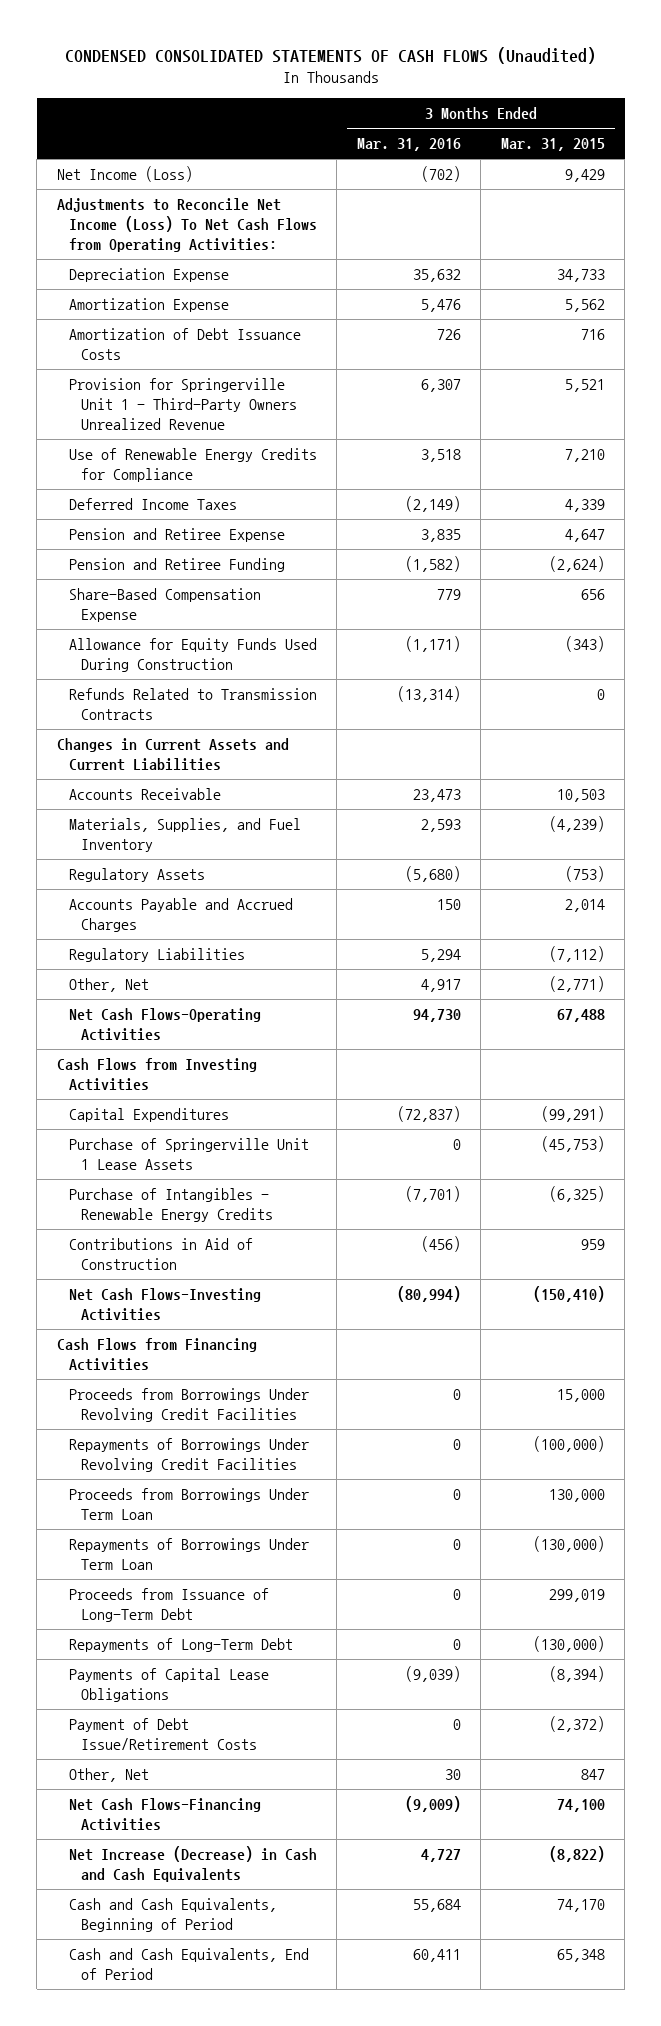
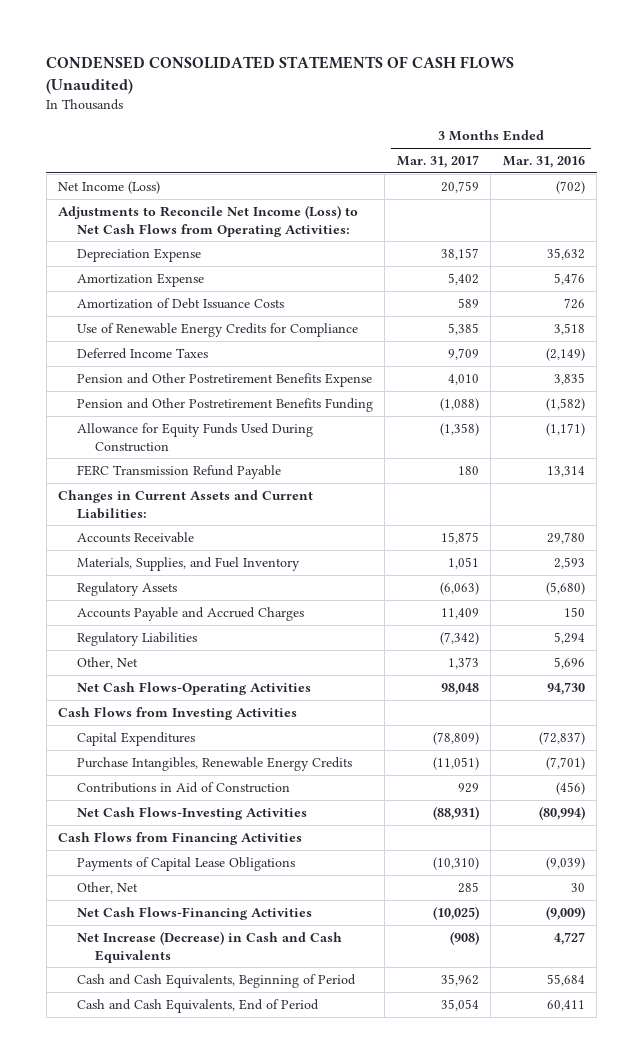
- | 3 Months Ended Mar. 31, 2016 | 3 Months Ended Mar. 31, 2015
+ | 3 Months Ended Mar. 31, 2017 | 3 Months Ended Mar. 31, 2016
- Adjustments to Reconcile Net Income (Loss) To Net Cash Flows from Operating Activities:
+ Adjustments to Reconcile Net Income (Loss) to Net Cash Flows from Operating Activities:
- Provision for Springerville Unit 1 - Third-Party Owners Unrealized Revenue | 6,307 | 5,521
- Pension and Retiree Expense | 3,835 | 4,647
- Pension and Retiree Funding | (1,582) | (2,624)
- Share-Based Compensation Expense | 779 | 656
+ Pension and Other Postretirement Benefits Expense | 4,010 | 3,835
+ Pension and Other Postretirement Benefits Funding | (1,088) | (1,582)
- Refunds Related to Transmission Contracts | (13,314) | 0
- Changes in Current Assets and Current Liabilities
- Accounts Receivable | 23,473 | 10,503
+ FERC Transmission Refund Payable | 180 | 13,314
+ Changes in Current Assets and Current Liabilities:
+ Accounts Receivable | 15,875 | 29,780
- Other, Net | 4,917 | (2,771)
+ Other, Net | 1,373 | 5,696
- Purchase of Springerville Unit 1 Lease Assets | 0 | (45,753)
- Purchase of Intangibles - Renewable Energy Credits | (7,701) | (6,325)
+ Purchase Intangibles, Renewable Energy Credits | (11,051) | (7,701)
- Proceeds from Borrowings Under Revolving Credit Facilities | 0 | 15,000
- Repayments of Borrowings Under Revolving Credit Facilities | 0 | (100,000)
- Proceeds from Borrowings Under Term Loan | 0 | 130,000
- Repayments of Borrowings Under Term Loan | 0 | (130,000)
- Proceeds from Issuance of Long-Term Debt | 0 | 299,019
- Repayments of Long-Term Debt | 0 | (130,000)
- Payment of Debt Issue/Retirement Costs | 0 | (2,372)

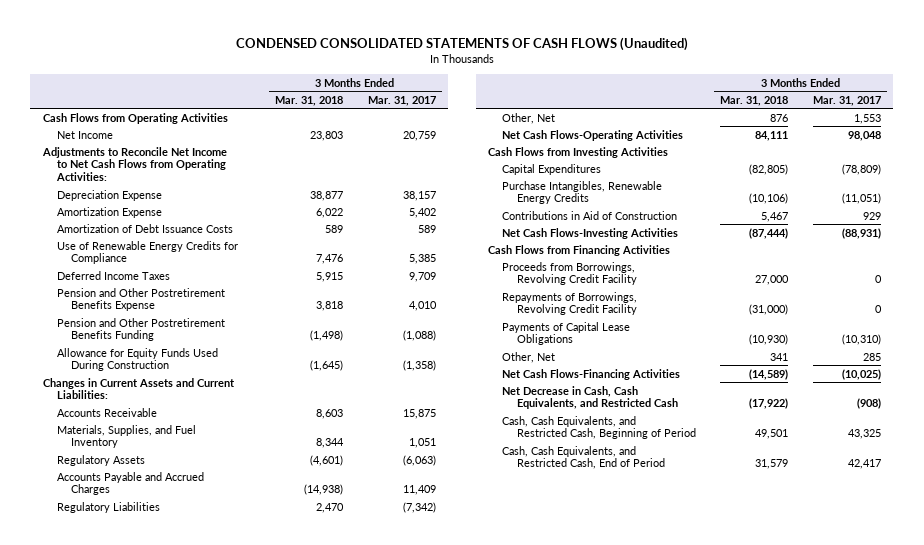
- | 3 Months Ended Mar. 31, 2017 | 3 Months Ended Mar. 31, 2016
+ | 3 Months Ended Mar. 31, 2018 | 3 Months Ended Mar. 31, 2017
- Net Income (Loss) | 20,759 | (702)
- Adjustments to Reconcile Net Income (Loss) to Net Cash Flows from Operating Activities:
+ Cash Flows from Operating Activities
+ Net Income | 23,803 | 20,759
+ Adjustments to Reconcile Net Income to Net Cash Flows from Operating Activities:
- FERC Transmission Refund Payable | 180 | 13,314
- Other, Net | 1,373 | 5,696
+ Other, Net | 876 | 1,553
+ Proceeds from Borrowings, Revolving Credit Facility | 27,000 | 0
+ Repayments of Borrowings, Revolving Credit Facility | (31,000) | 0
- Net Increase (Decrease) in Cash and Cash Equivalents | (908) | 4,727
- Cash and Cash Equivalents, Beginning of Period | 35,962 | 55,684
- Cash and Cash Equivalents, End of Period | 35,054 | 60,411
+ Net Decrease in Cash, Cash Equivalents, and Restricted Cash | (17,922) | (908)
+ Cash, Cash Equivalents, and Restricted Cash, Beginning of Period | 49,501 | 43,325
+ Cash, Cash Equivalents, and Restricted Cash, End of Period | 31,579 | 42,417

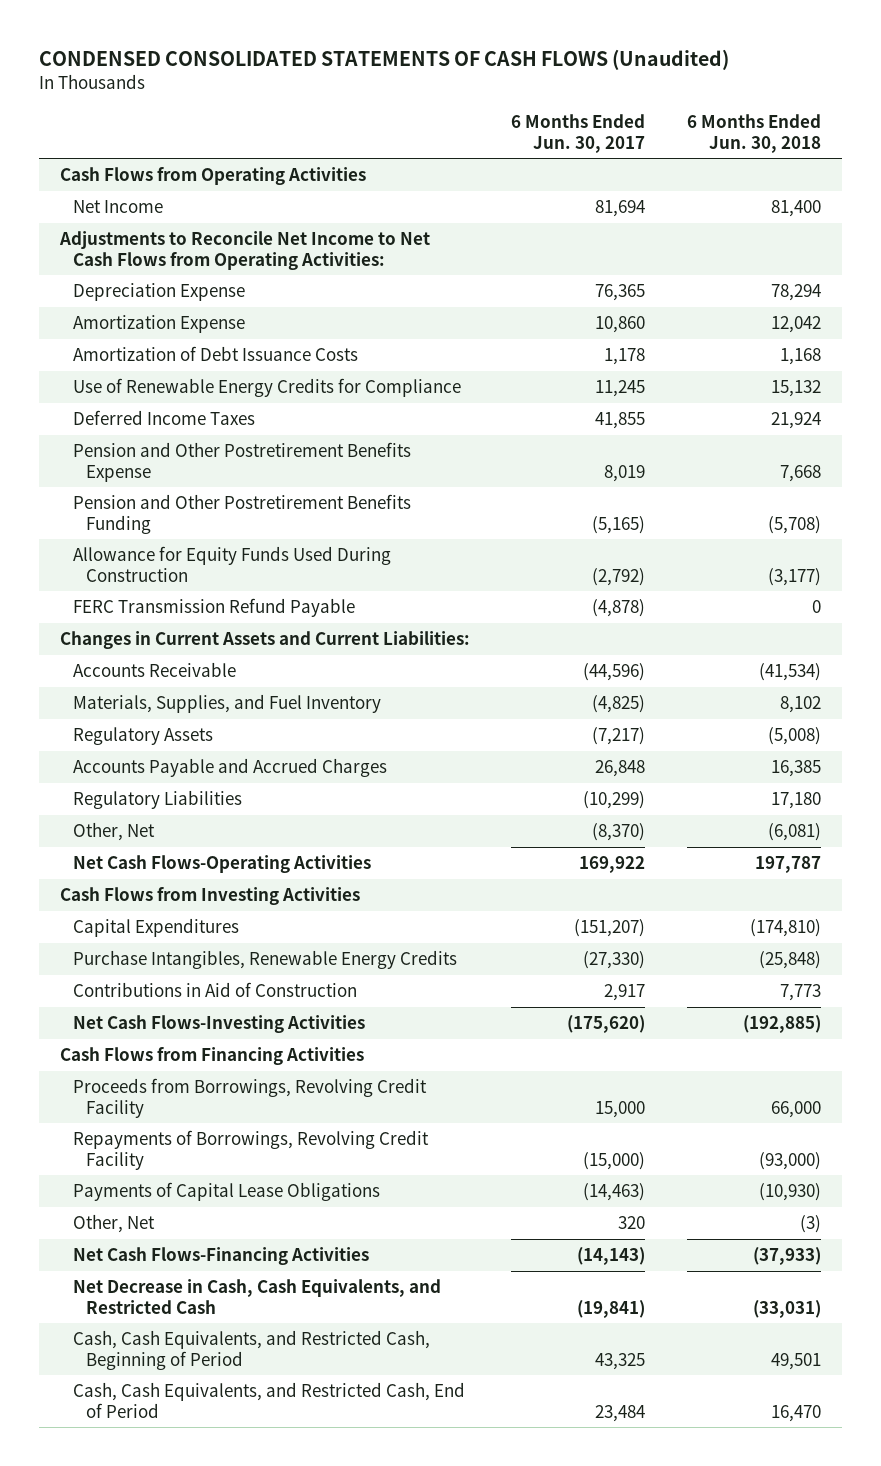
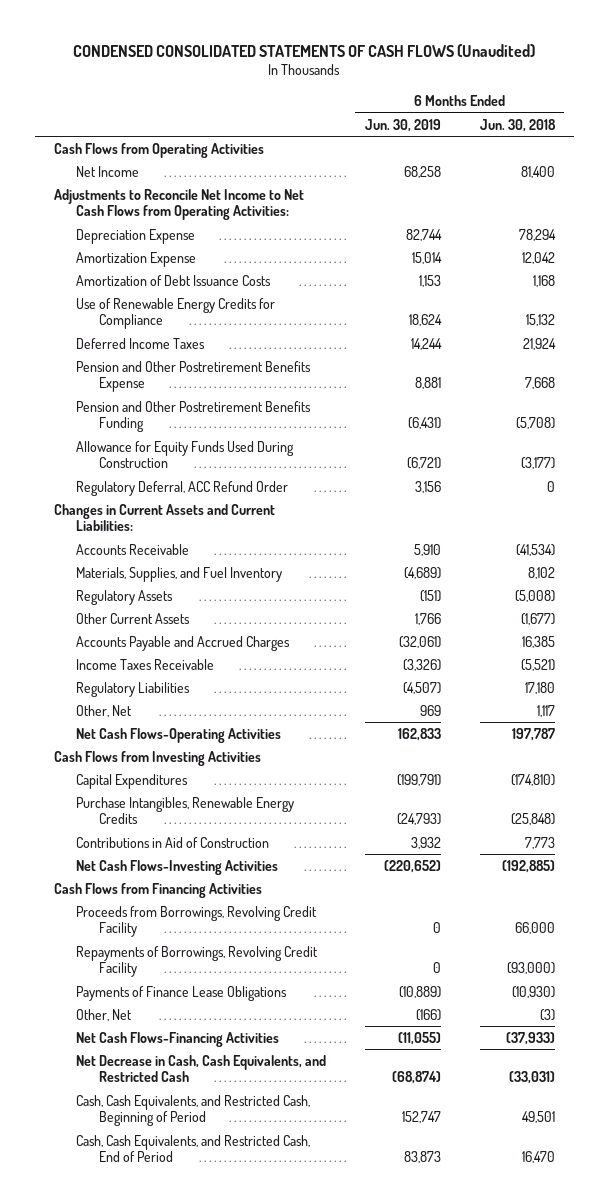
- | 6 Months Ended Jun. 30, 2017 | 6 Months Ended Jun. 30, 2018
+ | 6 Months Ended Jun. 30, 2019 | 6 Months Ended Jun. 30, 2018
- FERC Transmission Refund Payable | (4,878) | 0
+ Regulatory Deferral, ACC Refund Order | 3,156 | 0
+ Other Current Assets | 1,766 | (1,677)
+ Income Taxes Receivable | (3,326) | (5,521)
- Other, Net | (8,370) | (6,081)
+ Other, Net | 969 | 1,117
- Payments of Capital Lease Obligations | (14,463) | (10,930)
+ Payments of Finance Lease Obligations | (10,889) | (10,930)

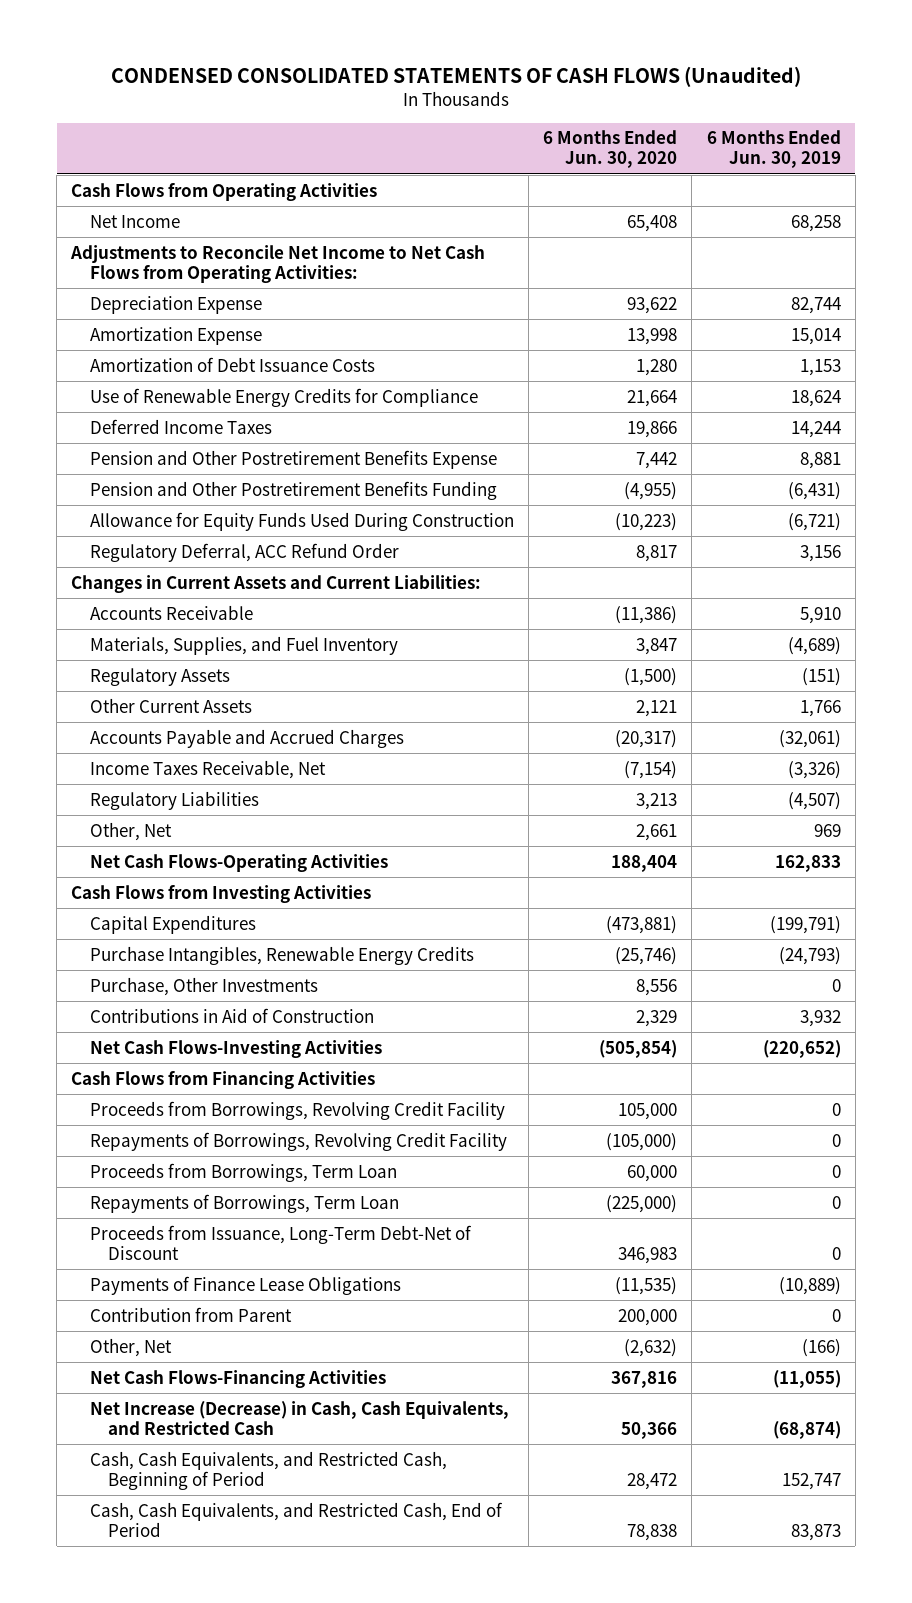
- | 6 Months Ended Jun. 30, 2019 | 6 Months Ended Jun. 30, 2018
+ | 6 Months Ended Jun. 30, 2020 | 6 Months Ended Jun. 30, 2019
- Income Taxes Receivable | (3,326) | (5,521)
+ Income Taxes Receivable, Net | (7,154) | (3,326)
+ Purchase, Other Investments | 8,556 | 0
+ Proceeds from Borrowings, Term Loan | 60,000 | 0
+ Repayments of Borrowings, Term Loan | (225,000) | 0
+ Proceeds from Issuance, Long-Term Debt-Net of Discount | 346,983 | 0
+ Contribution from Parent | 200,000 | 0
- Net Decrease in Cash, Cash Equivalents, and Restricted Cash | (68,874) | (33,031)
+ Net Increase (Decrease) in Cash, Cash Equivalents, and Restricted Cash | 50,366 | (68,874)

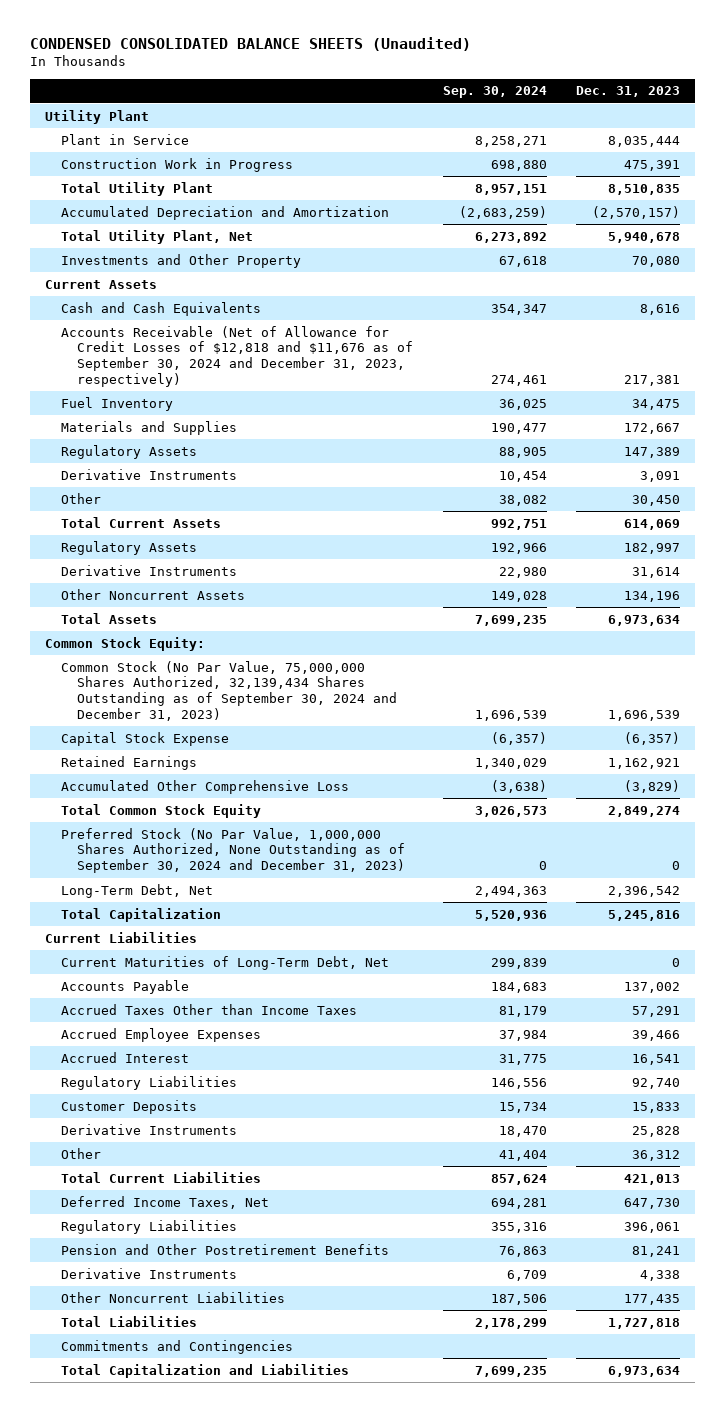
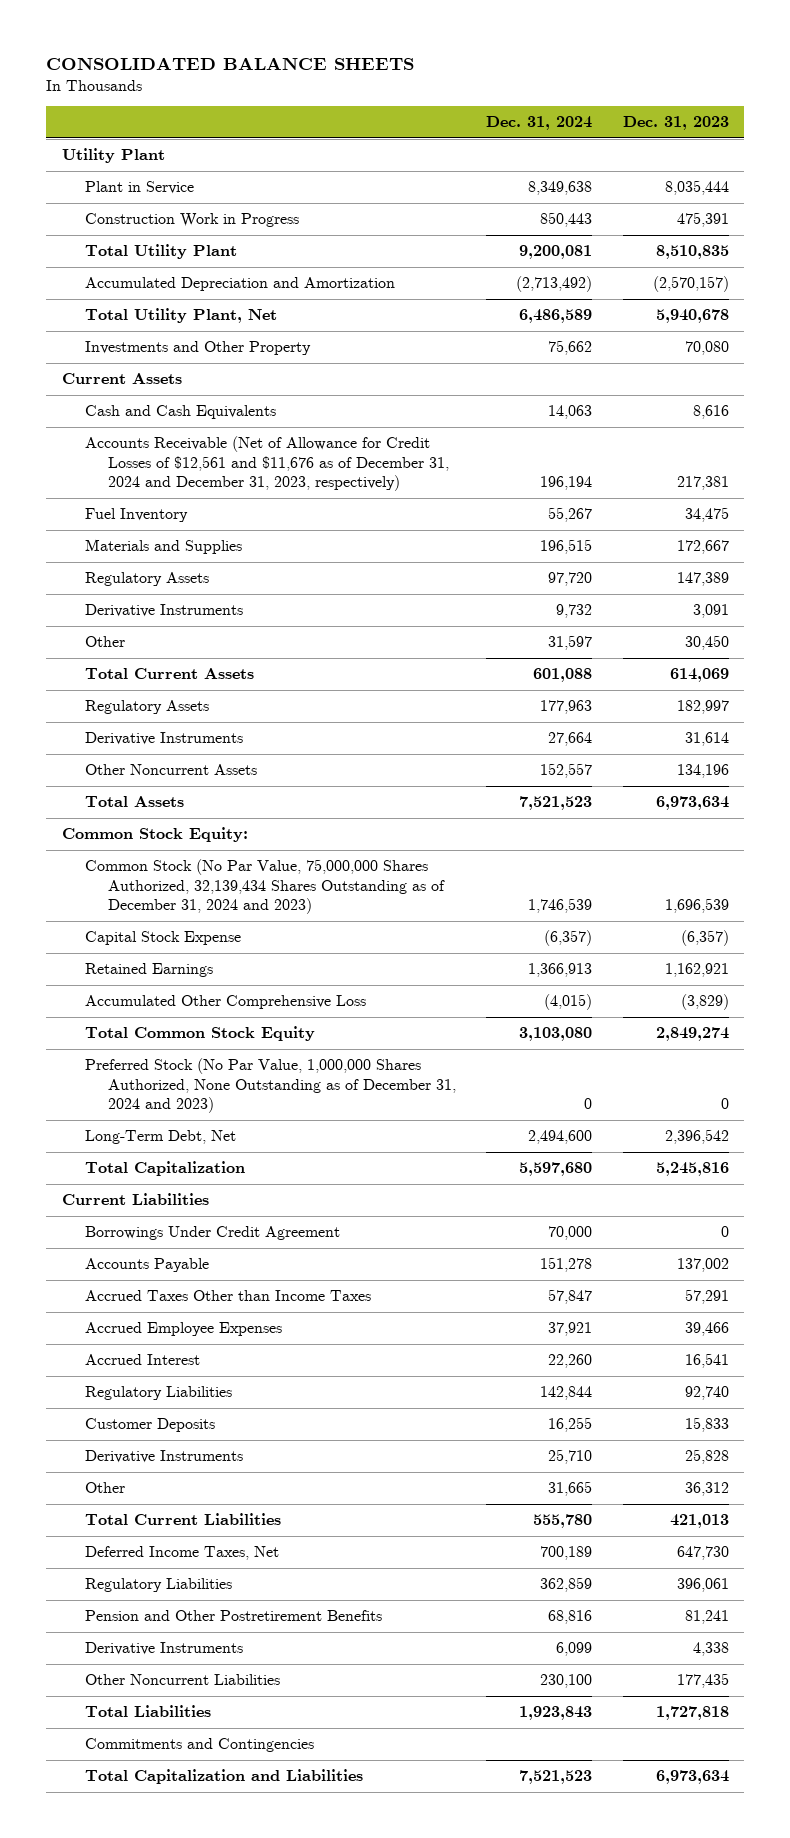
- CONDENSED CONSOLIDATED BALANCE SHEETS (Unaudited)
+ CONSOLIDATED BALANCE SHEETS
- | Sep. 30, 2024 | Dec. 31, 2023
+ | Dec. 31, 2024 | Dec. 31, 2023
- Accounts Receivable (Net of Allowance for Credit Losses of $12,818 and $11,676 as of September 30, 2024 and December 31, 2023, respectively) | 274,461 | 217,381
+ Accounts Receivable (Net of Allowance for Credit Losses of $12,561 and $11,676 as of December 31, 2024 and December 31, 2023, respectively) | 196,194 | 217,381
- Common Stock (No Par Value, 75,000,000 Shares Authorized, 32,139,434 Shares Outstanding as of September 30, 2024 and December 31, 2023) | 1,696,539 | 1,696,539
+ Common Stock (No Par Value, 75,000,000 Shares Authorized, 32,139,434 Shares Outstanding as of December 31, 2024 and 2023) | 1,746,539 | 1,696,539
- Preferred Stock (No Par Value, 1,000,000 Shares Authorized, None Outstanding as of September 30, 2024 and December 31, 2023) | 0 | 0
+ Preferred Stock (No Par Value, 1,000,000 Shares Authorized, None Outstanding as of December 31, 2024 and 2023) | 0 | 0
- Current Maturities of Long-Term Debt, Net | 299,839 | 0
+ Borrowings Under Credit Agreement | 70,000 | 0

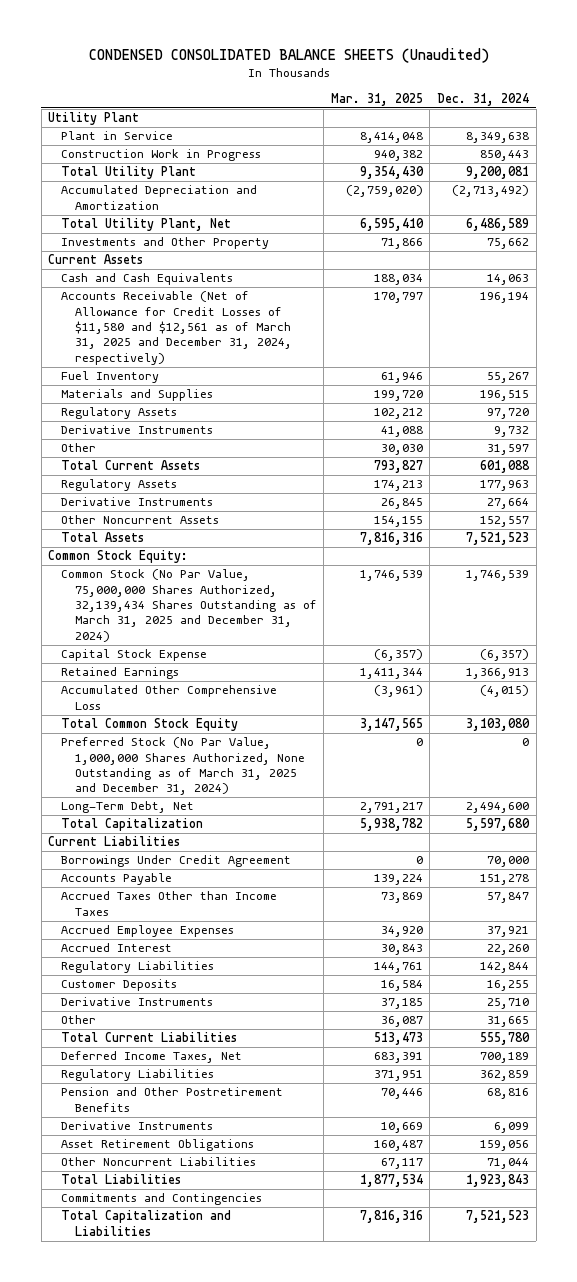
- CONSOLIDATED BALANCE SHEETS
+ CONDENSED CONSOLIDATED BALANCE SHEETS (Unaudited)
- | Dec. 31, 2024 | Dec. 31, 2023
+ | Mar. 31, 2025 | Dec. 31, 2024
- Accounts Receivable (Net of Allowance for Credit Losses of $12,561 and $11,676 as of December 31, 2024 and December 31, 2023, respectively) | 196,194 | 217,381
+ Accounts Receivable (Net of Allowance for Credit Losses of $11,580 and $12,561 as of March 31, 2025 and December 31, 2024, respectively) | 170,797 | 196,194
- Common Stock (No Par Value, 75,000,000 Shares Authorized, 32,139,434 Shares Outstanding as of December 31, 2024 and 2023) | 1,746,539 | 1,696,539
+ Common Stock (No Par Value, 75,000,000 Shares Authorized, 32,139,434 Shares Outstanding as of March 31, 2025 and December 31, 2024) | 1,746,539 | 1,746,539
- Preferred Stock (No Par Value, 1,000,000 Shares Authorized, None Outstanding as of December 31, 2024 and 2023) | 0 | 0
+ Preferred Stock (No Par Value, 1,000,000 Shares Authorized, None Outstanding as of March 31, 2025 and December 31, 2024) | 0 | 0
- Other Noncurrent Liabilities | 230,100 | 177,435
+ Asset Retirement Obligations | 160,487 | 159,056
+ Other Noncurrent Liabilities | 67,117 | 71,044

